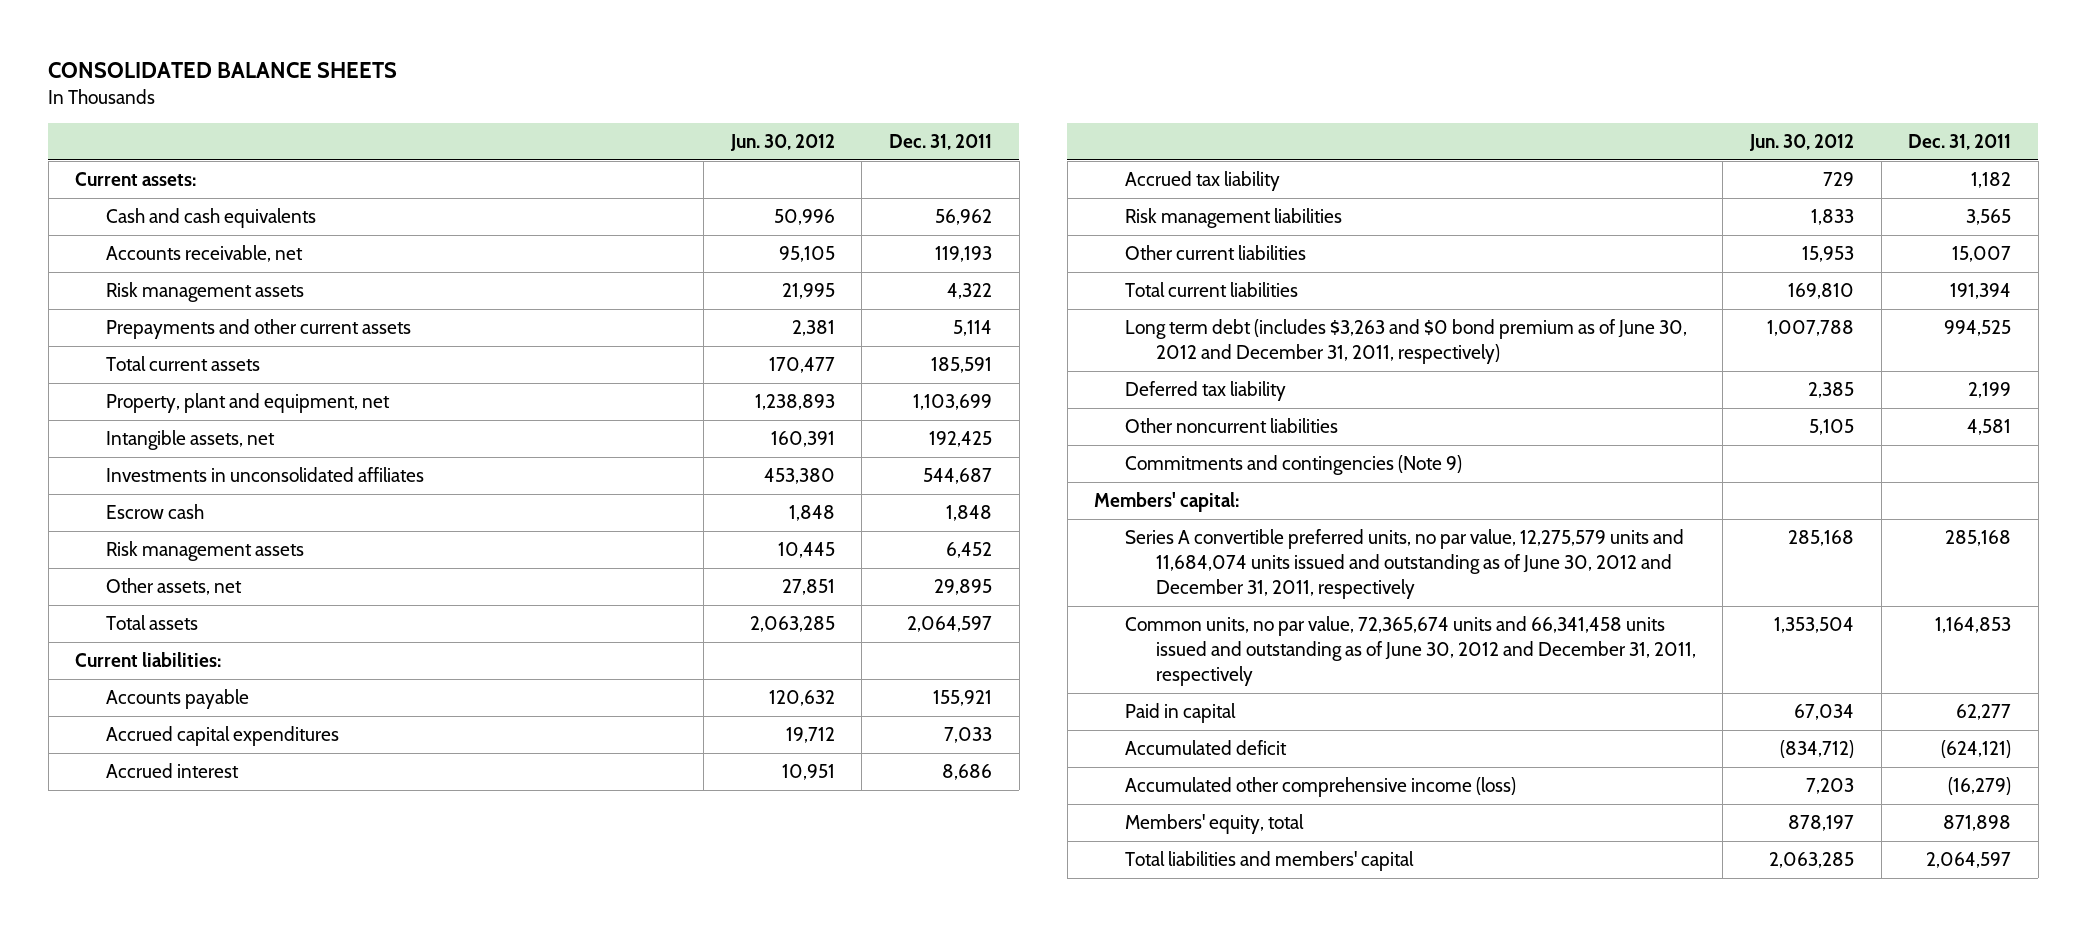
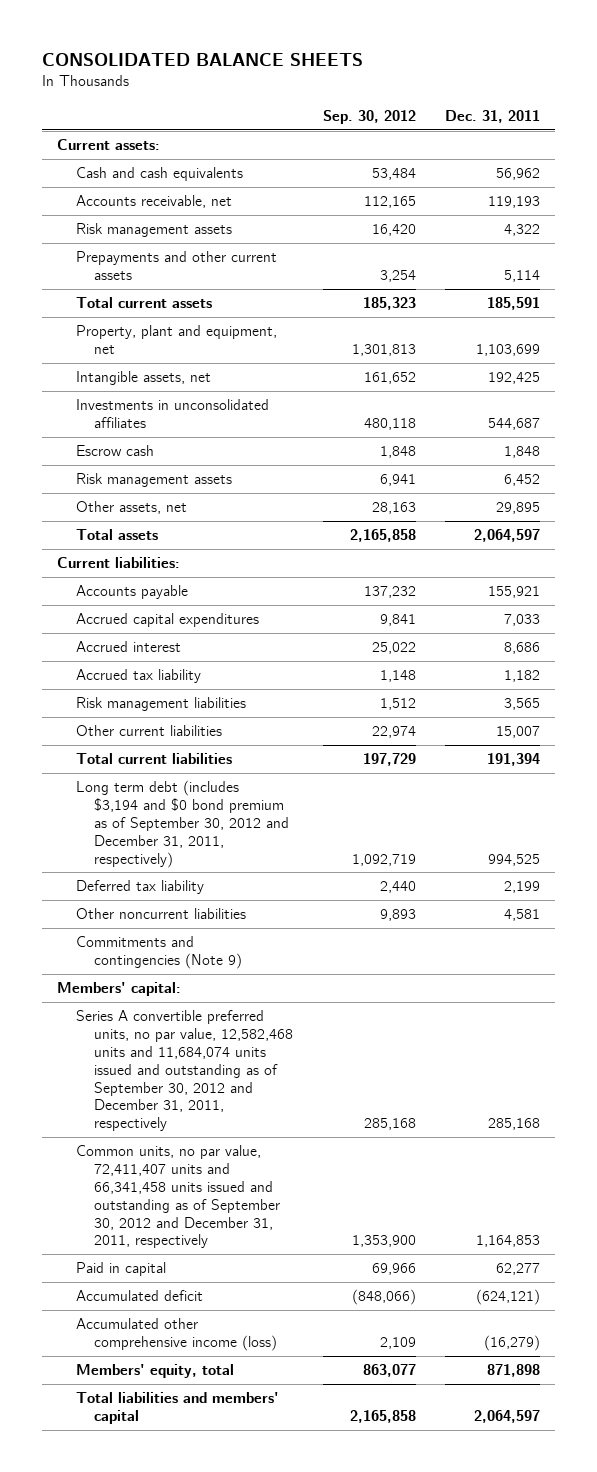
- | Jun. 30, 2012 | Dec. 31, 2011
+ | Sep. 30, 2012 | Dec. 31, 2011
- Long term debt (includes $3,263 and $0 bond premium as of June 30, 2012 and December 31, 2011, respectively) | 1,007,788 | 994,525
+ Long term debt (includes $3,194 and $0 bond premium as of September 30, 2012 and December 31, 2011, respectively) | 1,092,719 | 994,525
- Series A convertible preferred units, no par value, 12,275,579 units and 11,684,074 units issued and outstanding as of June 30, 2012 and December 31, 2011, respectively | 285,168 | 285,168
- Common units, no par value, 72,365,674 units and 66,341,458 units issued and outstanding as of June 30, 2012 and December 31, 2011, respectively | 1,353,504 | 1,164,853
+ Series A convertible preferred units, no par value, 12,582,468 units and 11,684,074 units issued and outstanding as of September 30, 2012 and December 31, 2011, respectively | 285,168 | 285,168
+ Common units, no par value, 72,411,407 units and 66,341,458 units issued and outstanding as of September 30, 2012 and December 31, 2011, respectively | 1,353,900 | 1,164,853

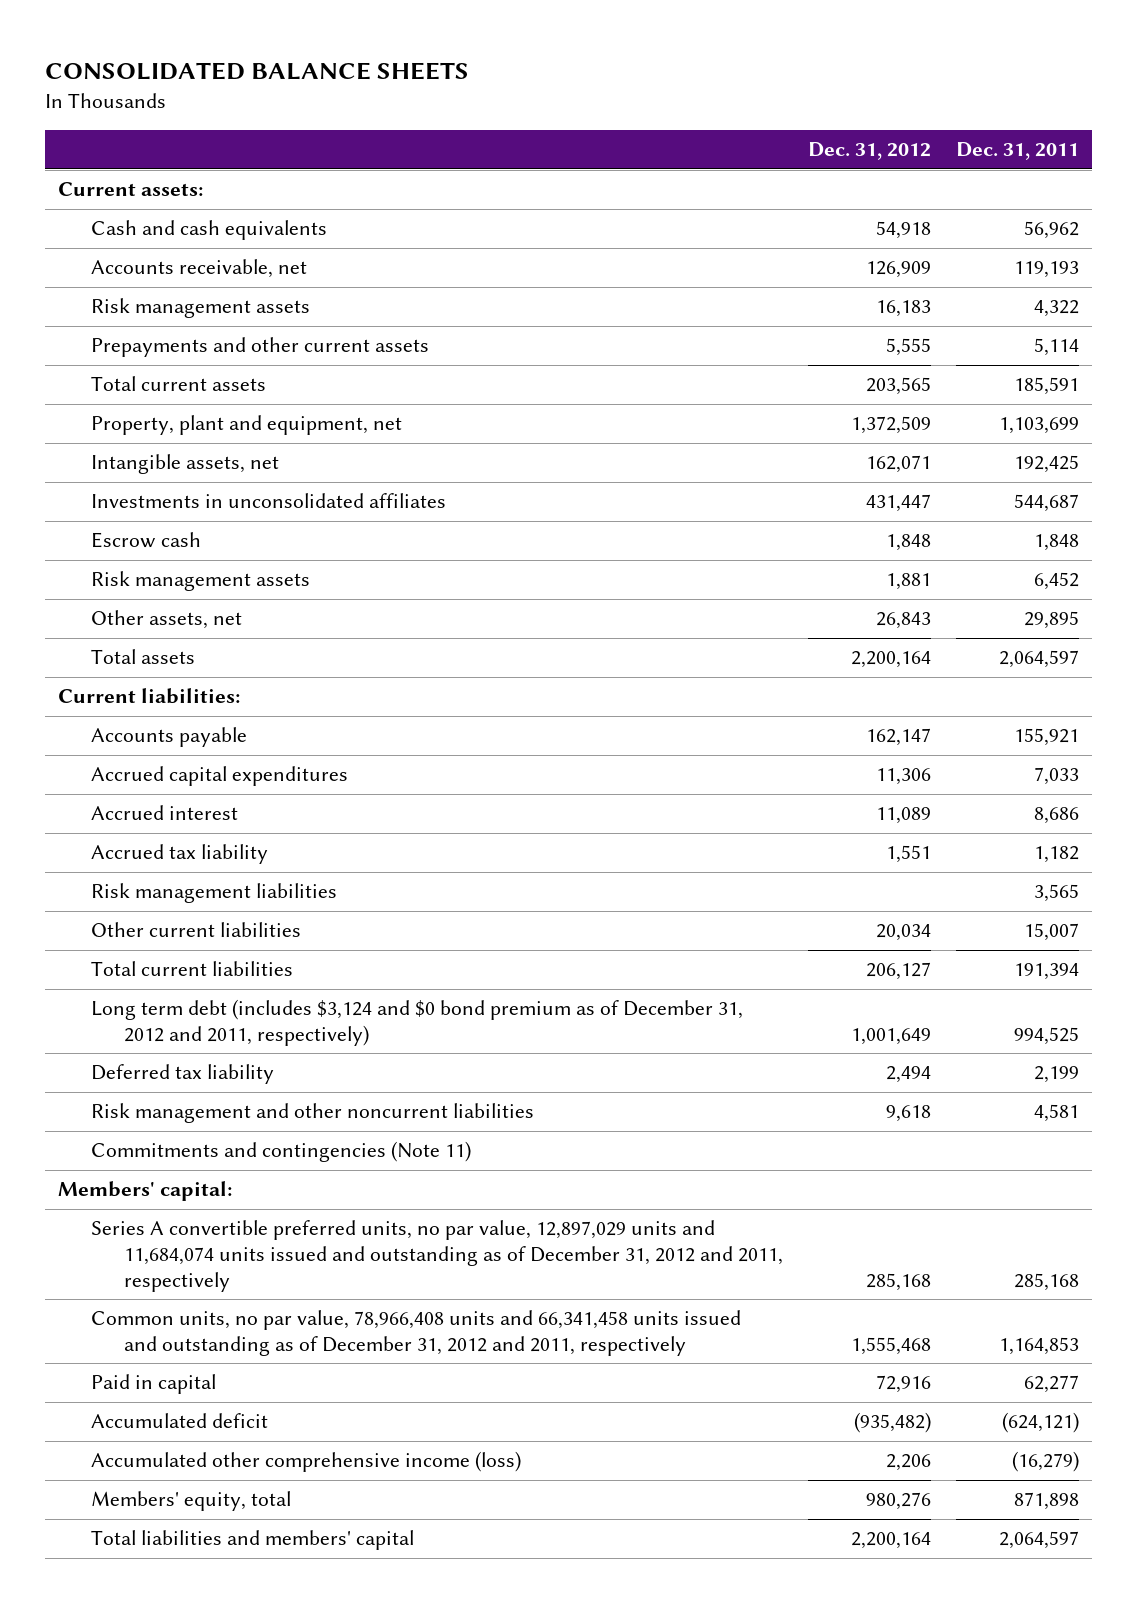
- | Sep. 30, 2012 | Dec. 31, 2011
+ | Dec. 31, 2012 | Dec. 31, 2011
- Long term debt (includes $3,194 and $0 bond premium as of September 30, 2012 and December 31, 2011, respectively) | 1,092,719 | 994,525
+ Long term debt (includes $3,124 and $0 bond premium as of December 31, 2012 and 2011, respectively) | 1,001,649 | 994,525
- Other noncurrent liabilities | 9,893 | 4,581
- Commitments and contingencies (Note 9)
+ Risk management and other noncurrent liabilities | 9,618 | 4,581
+ Commitments and contingencies (Note 11)
- Series A convertible preferred units, no par value, 12,582,468 units and 11,684,074 units issued and outstanding as of September 30, 2012 and December 31, 2011, respectively | 285,168 | 285,168
- Common units, no par value, 72,411,407 units and 66,341,458 units issued and outstanding as of September 30, 2012 and December 31, 2011, respectively | 1,353,900 | 1,164,853
+ Series A convertible preferred units, no par value, 12,897,029 units and 11,684,074 units issued and outstanding as of December 31, 2012 and 2011, respectively | 285,168 | 285,168
+ Common units, no par value, 78,966,408 units and 66,341,458 units issued and outstanding as of December 31, 2012 and 2011, respectively | 1,555,468 | 1,164,853

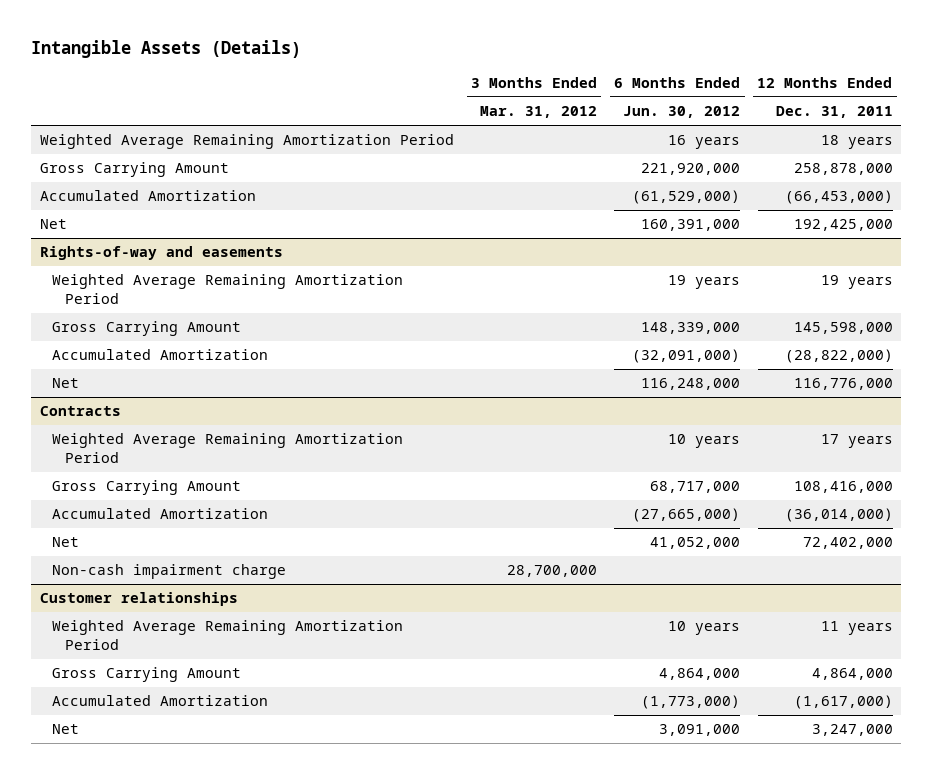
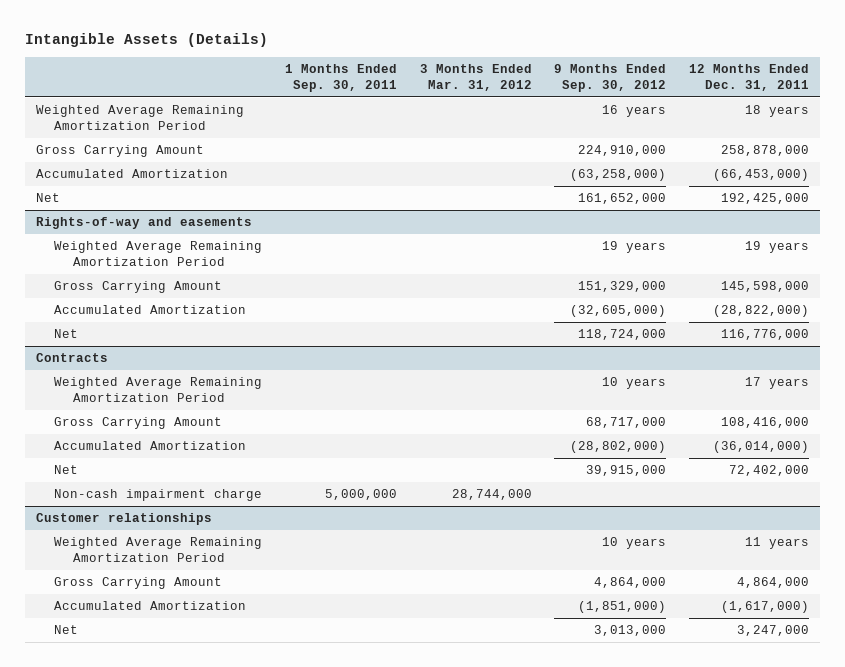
- | 3 Months Ended Mar. 31, 2012 | 6 Months Ended Jun. 30, 2012 | 12 Months Ended Dec. 31, 2011
+ | 1 Months Ended Sep. 30, 2011 | 3 Months Ended Mar. 31, 2012 | 9 Months Ended Sep. 30, 2012 | 12 Months Ended Dec. 31, 2011
@ Contracts
- Non-cash impairment charge | 28,700,000 | |
+ Non-cash impairment charge | 5,000,000 | 28,744,000 | |

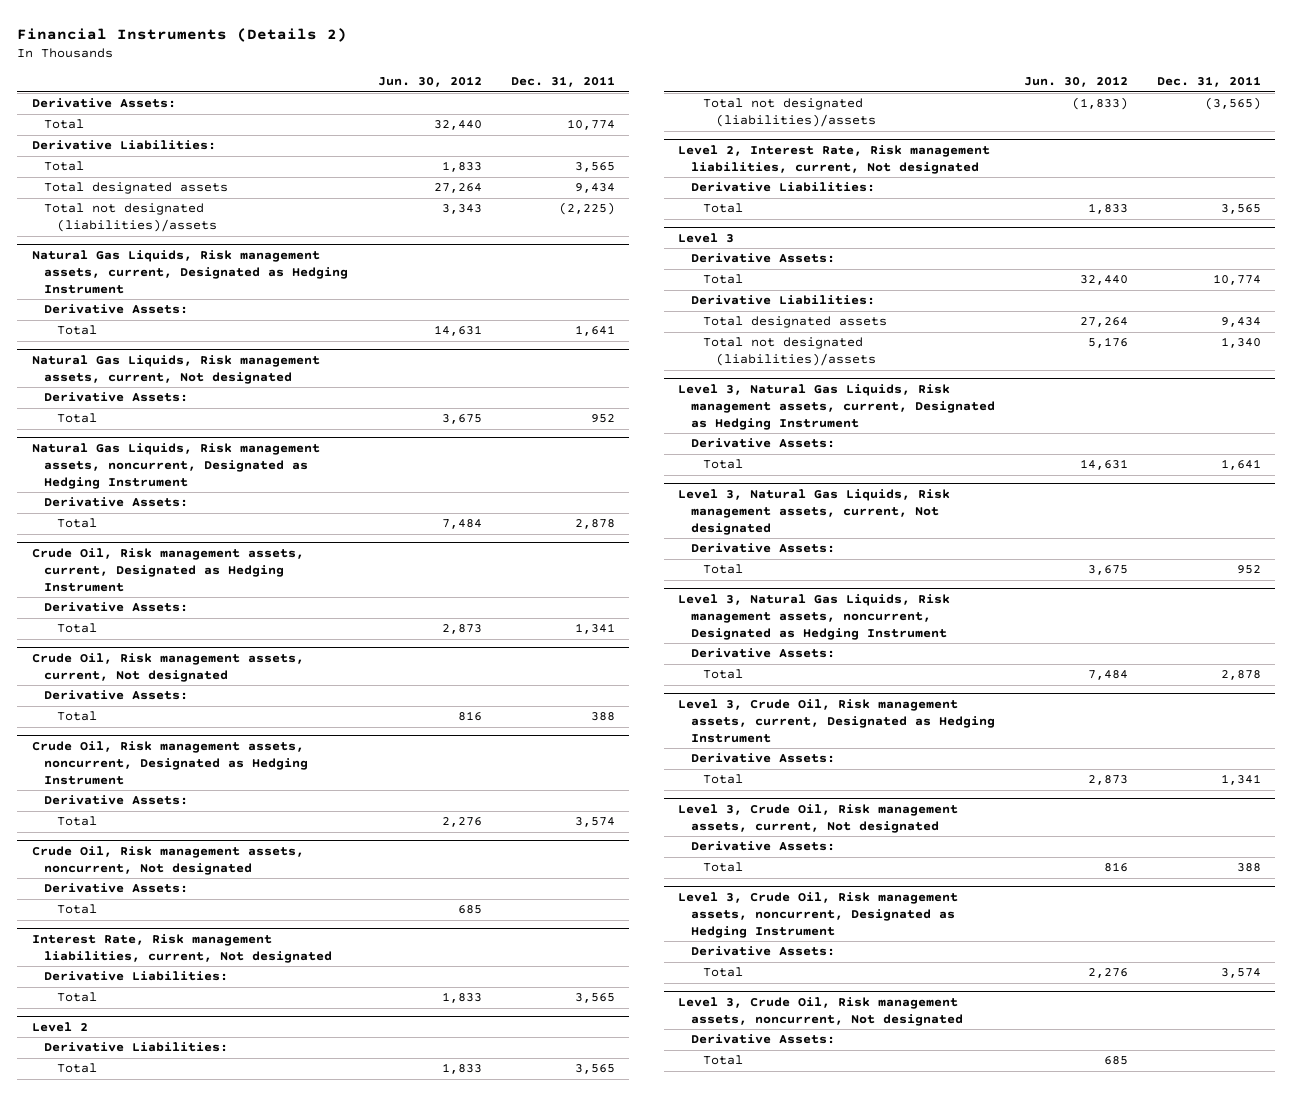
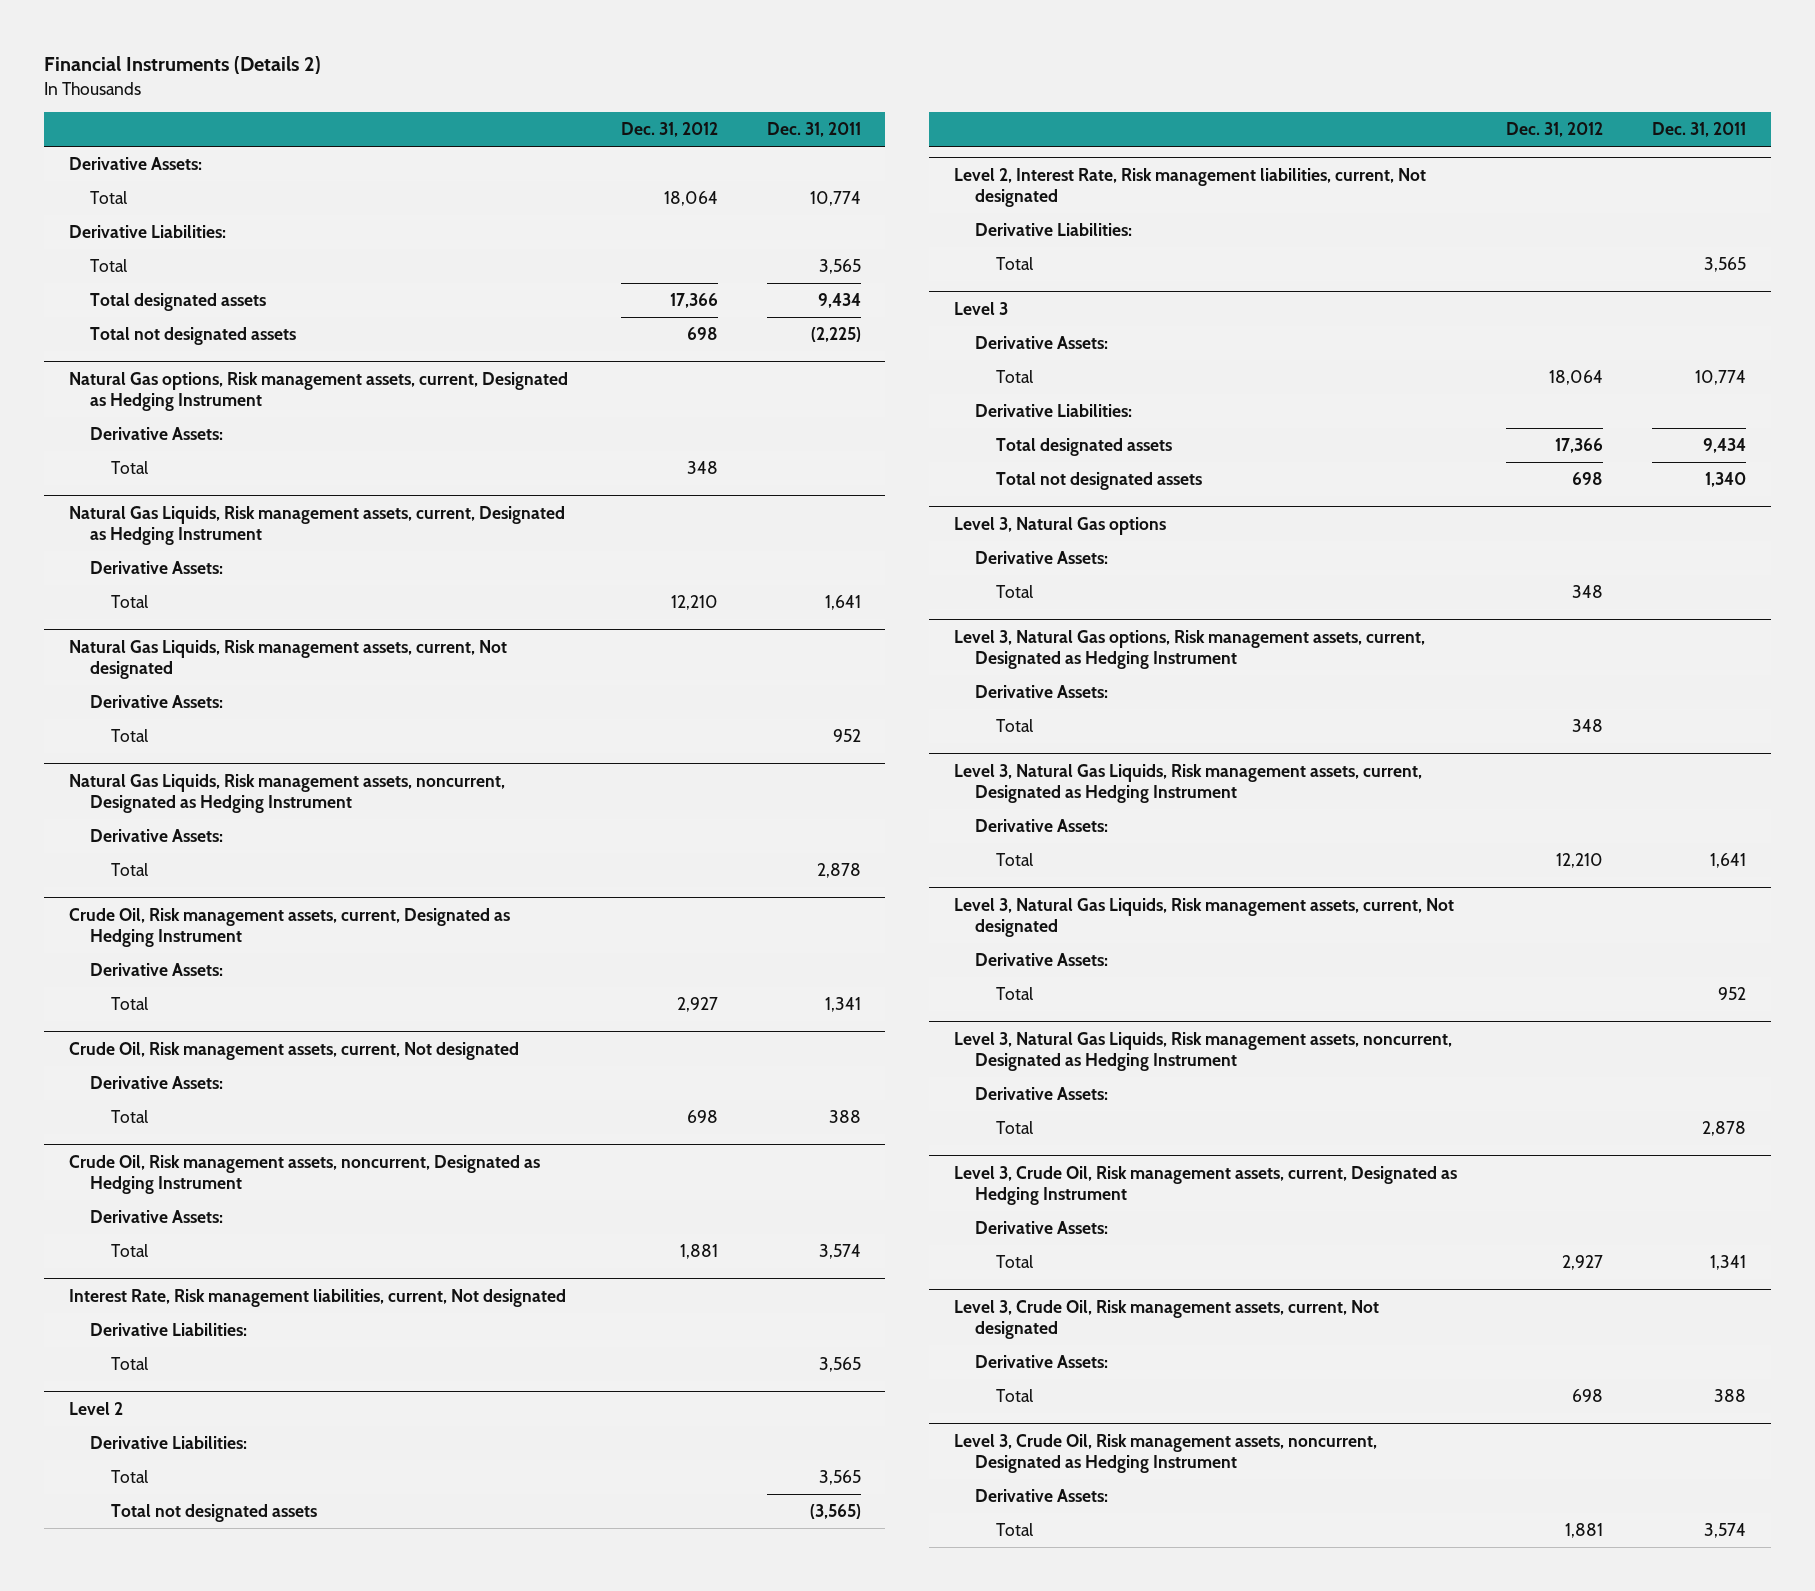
- | Jun. 30, 2012 | Dec. 31, 2011
+ | Dec. 31, 2012 | Dec. 31, 2011
- Total not designated (liabilities)/assets | 3,343 | (2,225)
+ Total not designated assets | 698 | (2,225)
+ Natural Gas options, Risk management assets, current, Designated as Hedging Instrument
+ Derivative Assets:
+ Total | 348 |
- Crude Oil, Risk management assets, noncurrent, Not designated
- Derivative Assets:
- Total | 685 |
@ Level 2
- Total not designated (liabilities)/assets | (1,833) | (3,565)
+ Total not designated assets | | (3,565)
@ Level 3
- Total not designated (liabilities)/assets | 5,176 | 1,340
+ Total not designated assets | 698 | 1,340
+ Level 3, Natural Gas options
+ Derivative Assets:
+ Total | 348 |
+ Level 3, Natural Gas options, Risk management assets, current, Designated as Hedging Instrument
+ Derivative Assets:
+ Total | 348 |
- Level 3, Crude Oil, Risk management assets, noncurrent, Not designated
- Derivative Assets:
- Total | 685 |

